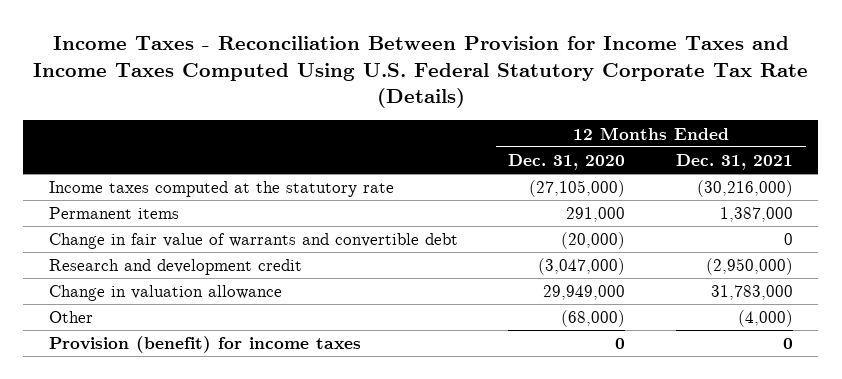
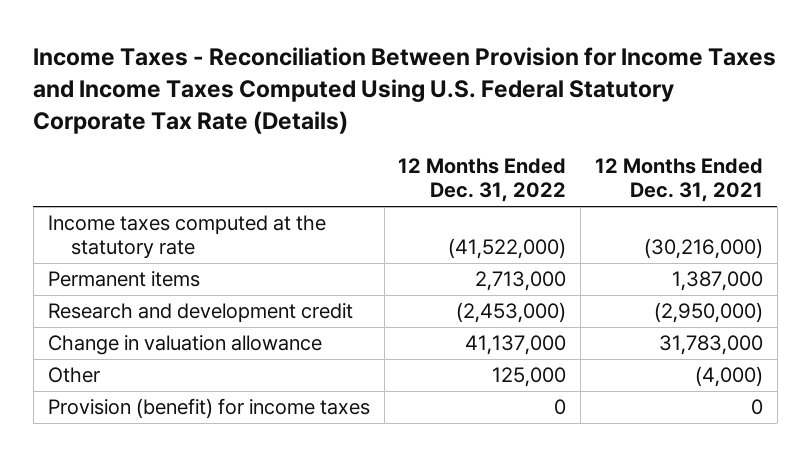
- | 12 Months Ended Dec. 31, 2020 | 12 Months Ended Dec. 31, 2021
+ | 12 Months Ended Dec. 31, 2022 | 12 Months Ended Dec. 31, 2021
- Change in fair value of warrants and convertible debt | (20,000) | 0

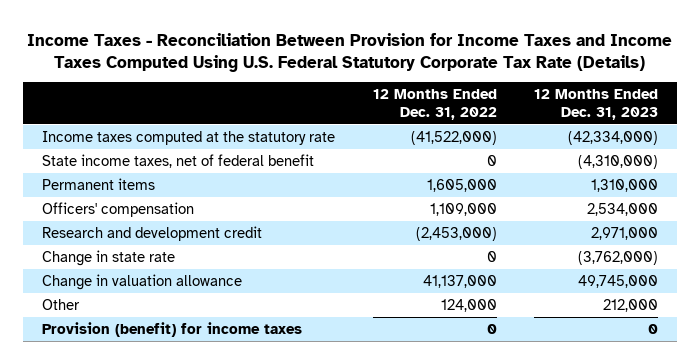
- | 12 Months Ended Dec. 31, 2022 | 12 Months Ended Dec. 31, 2021
+ | 12 Months Ended Dec. 31, 2022 | 12 Months Ended Dec. 31, 2023
- Permanent items | 2,713,000 | 1,387,000
+ State income taxes, net of federal benefit | 0 | (4,310,000)
+ Permanent items | 1,605,000 | 1,310,000
+ Officers' compensation | 1,109,000 | 2,534,000
+ Change in state rate | 0 | (3,762,000)
- Other | 125,000 | (4,000)
+ Other | 124,000 | 212,000

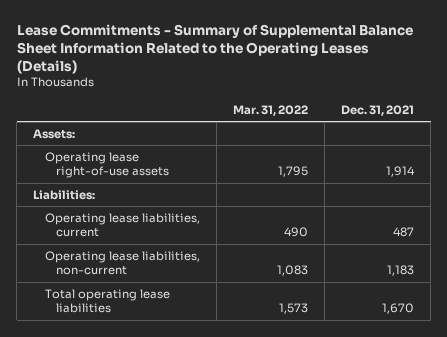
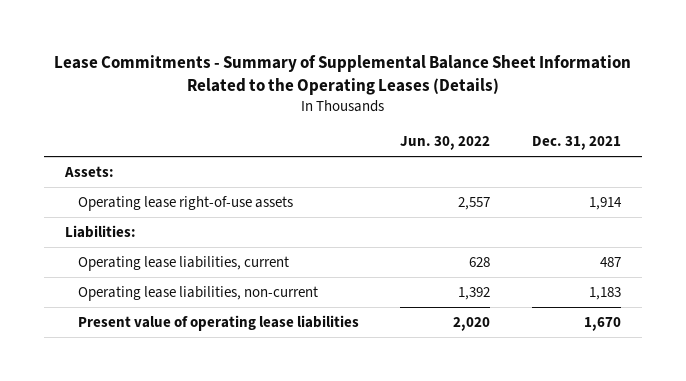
- | Mar. 31, 2022 | Dec. 31, 2021
+ | Jun. 30, 2022 | Dec. 31, 2021
- Total operating lease liabilities | 1,573 | 1,670
+ Present value of operating lease liabilities | 2,020 | 1,670

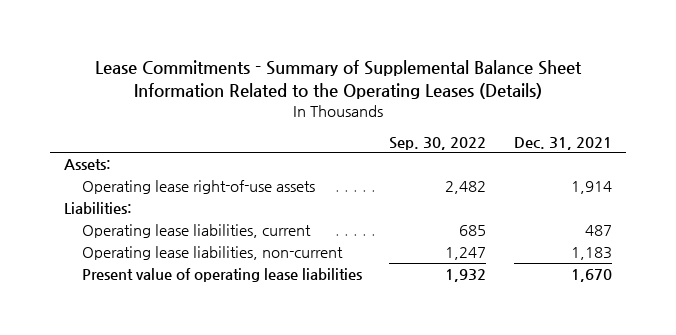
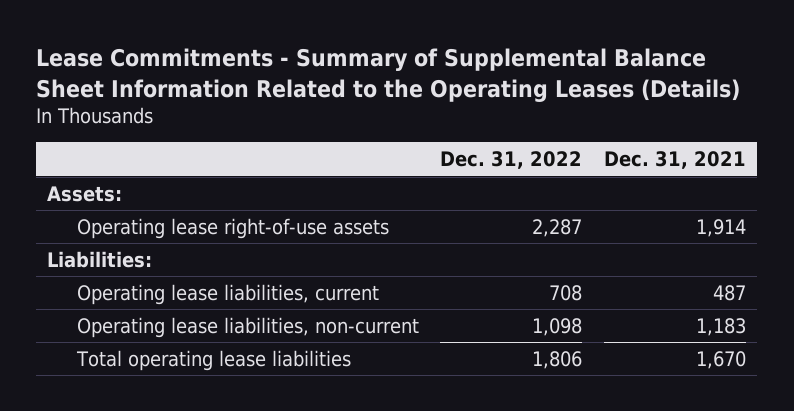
- | Sep. 30, 2022 | Dec. 31, 2021
+ | Dec. 31, 2022 | Dec. 31, 2021
- Present value of operating lease liabilities | 1,932 | 1,670
+ Total operating lease liabilities | 1,806 | 1,670

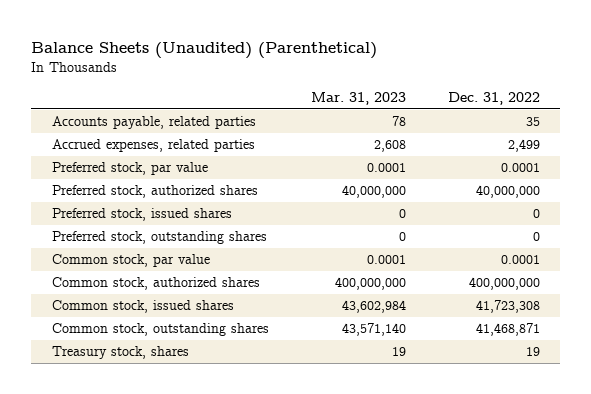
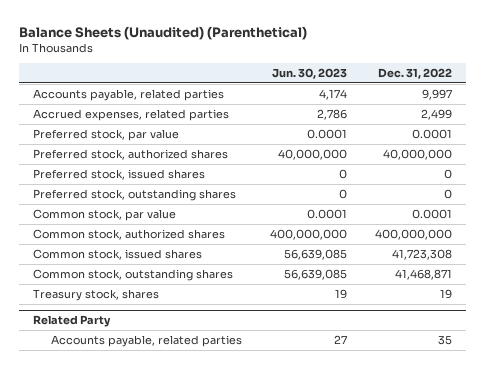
- | Mar. 31, 2023 | Dec. 31, 2022
+ | Jun. 30, 2023 | Dec. 31, 2022
- Accounts payable, related parties | 78 | 35
+ Accounts payable, related parties | 4,174 | 9,997
+ Related Party
+ Accounts payable, related parties | 27 | 35

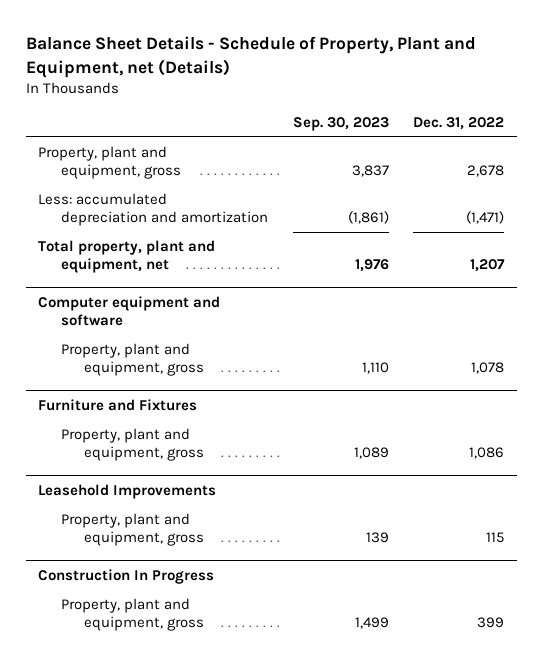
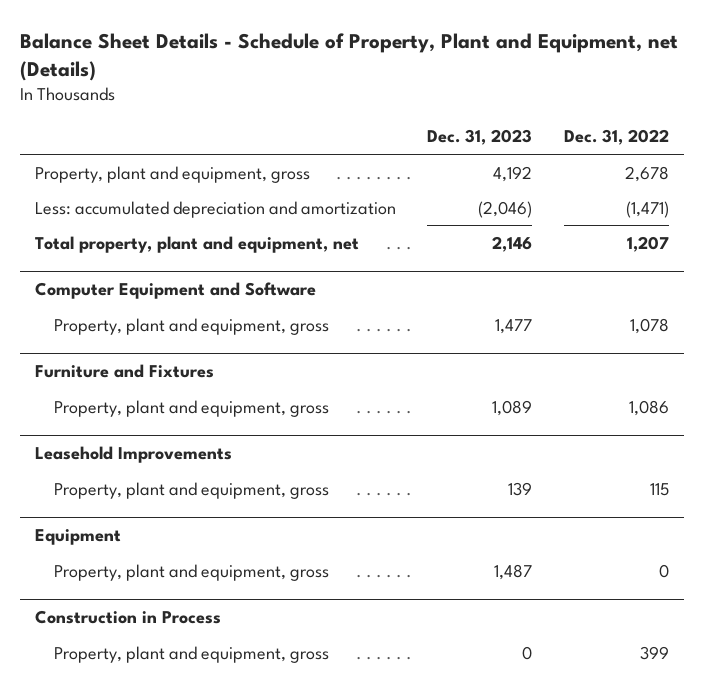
- | Sep. 30, 2023 | Dec. 31, 2022
+ | Dec. 31, 2023 | Dec. 31, 2022
- Computer equipment and software
+ Computer Equipment and Software
- Construction In Progress
+ Equipment
+ Property, plant and equipment, gross | 1,487 | 0
+ Construction in Process

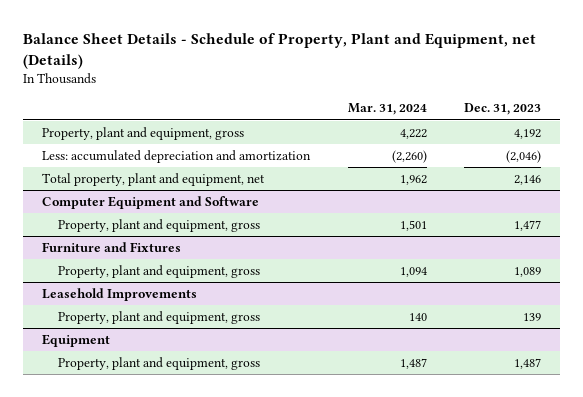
- | Dec. 31, 2023 | Dec. 31, 2022
+ | Mar. 31, 2024 | Dec. 31, 2023
- Construction in Process
- Property, plant and equipment, gross | 0 | 399

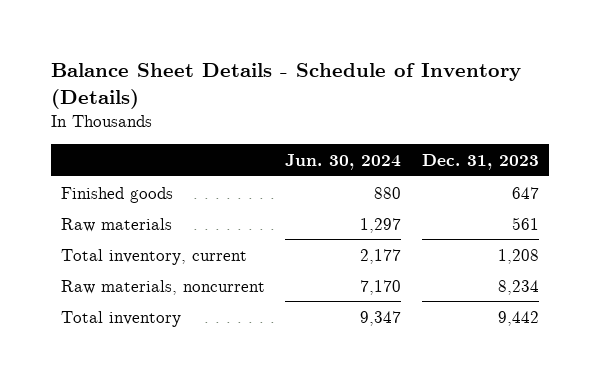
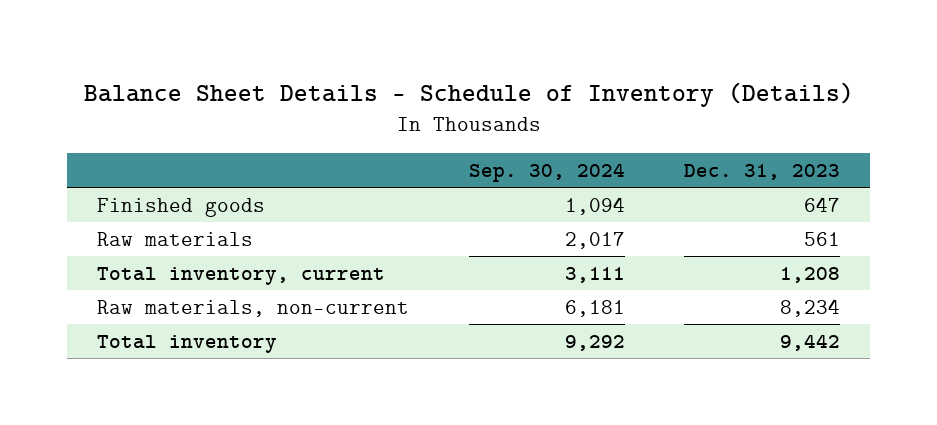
- | Jun. 30, 2024 | Dec. 31, 2023
+ | Sep. 30, 2024 | Dec. 31, 2023
- Raw materials, noncurrent | 7,170 | 8,234
+ Raw materials, non-current | 6,181 | 8,234

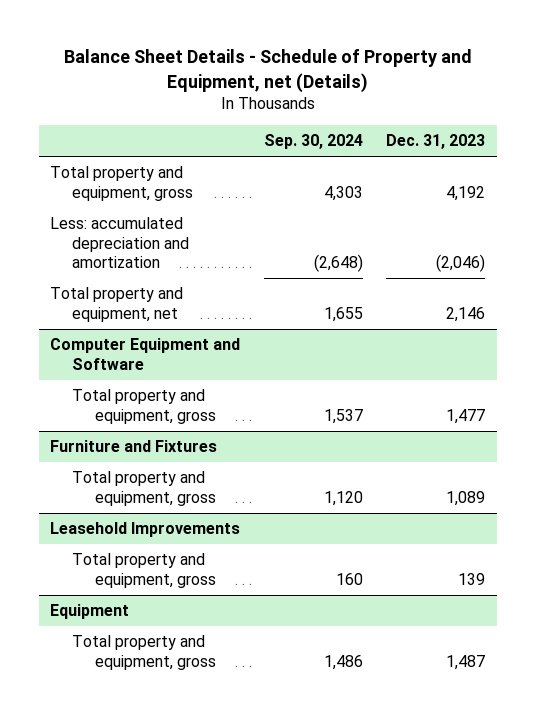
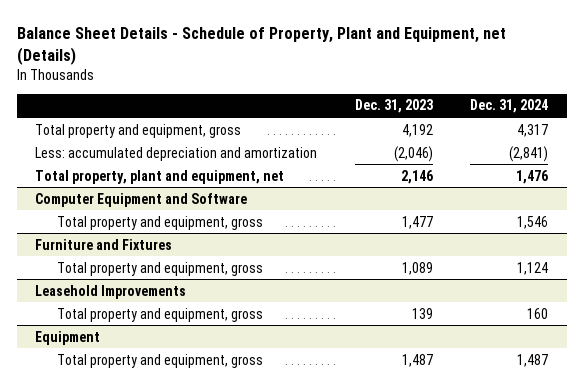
- Balance Sheet Details - Schedule of Property and Equipment, net (Details)
+ Balance Sheet Details - Schedule of Property, Plant and Equipment, net (Details)
- | Sep. 30, 2024 | Dec. 31, 2023
+ | Dec. 31, 2023 | Dec. 31, 2024
- Total property and equipment, net | 1,655 | 2,146
+ Total property, plant and equipment, net | 2,146 | 1,476

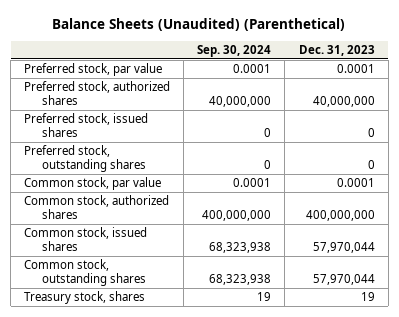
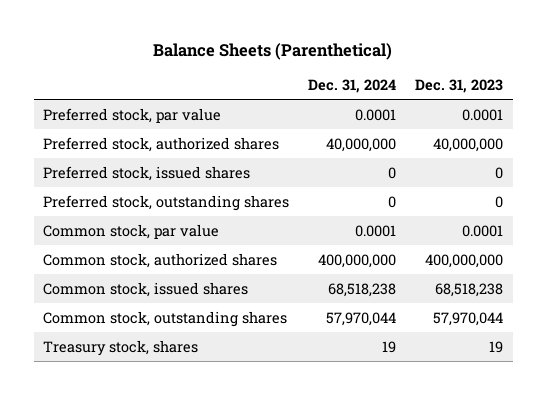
- Balance Sheets (Unaudited) (Parenthetical)
+ Balance Sheets (Parenthetical)
- | Sep. 30, 2024 | Dec. 31, 2023
+ | Dec. 31, 2024 | Dec. 31, 2023
- Common stock, issued shares | 68,323,938 | 57,970,044
+ Common stock, issued shares | 68,518,238 | 68,518,238

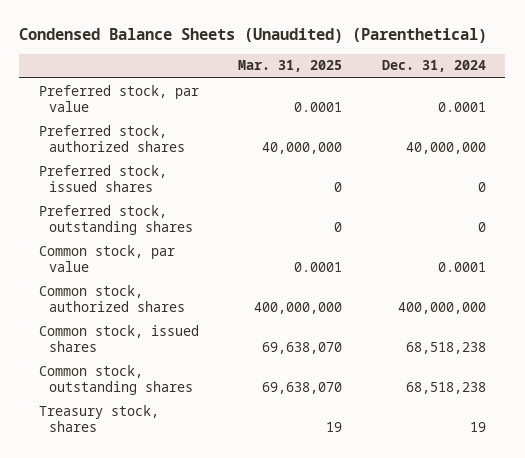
- Balance Sheets (Parenthetical)
+ Condensed Balance Sheets (Unaudited) (Parenthetical)
- | Dec. 31, 2024 | Dec. 31, 2023
+ | Mar. 31, 2025 | Dec. 31, 2024
- Common stock, outstanding shares | 57,970,044 | 57,970,044
+ Common stock, outstanding shares | 69,638,070 | 68,518,238

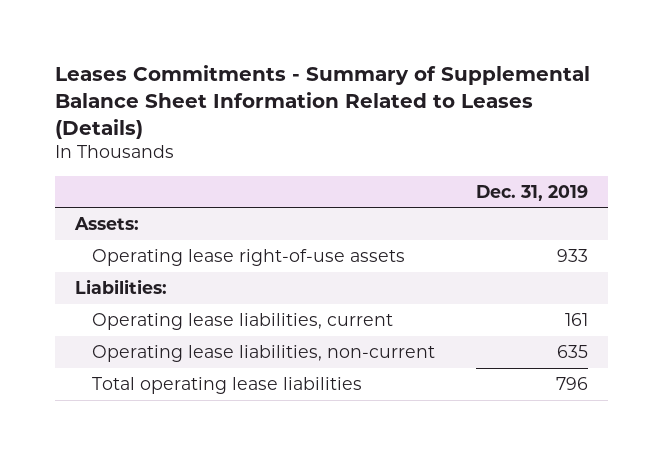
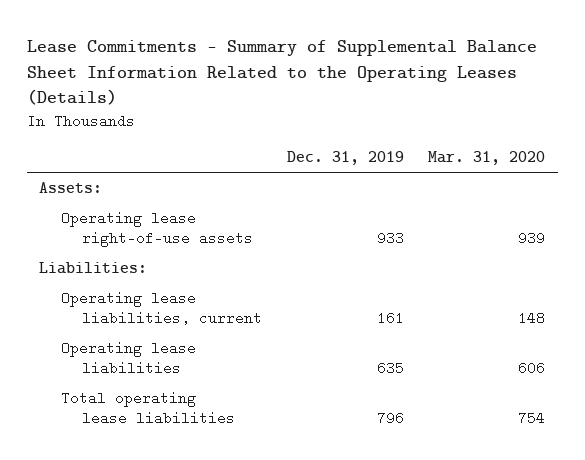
- Leases Commitments - Summary of Supplemental Balance Sheet Information Related to Leases (Details)
+ Lease Commitments - Summary of Supplemental Balance Sheet Information Related to the Operating Leases (Details)
- | Dec. 31, 2019
+ | Dec. 31, 2019 | Mar. 31, 2020
- Operating lease liabilities, non-current | 635
+ Operating lease liabilities | 635 | 606

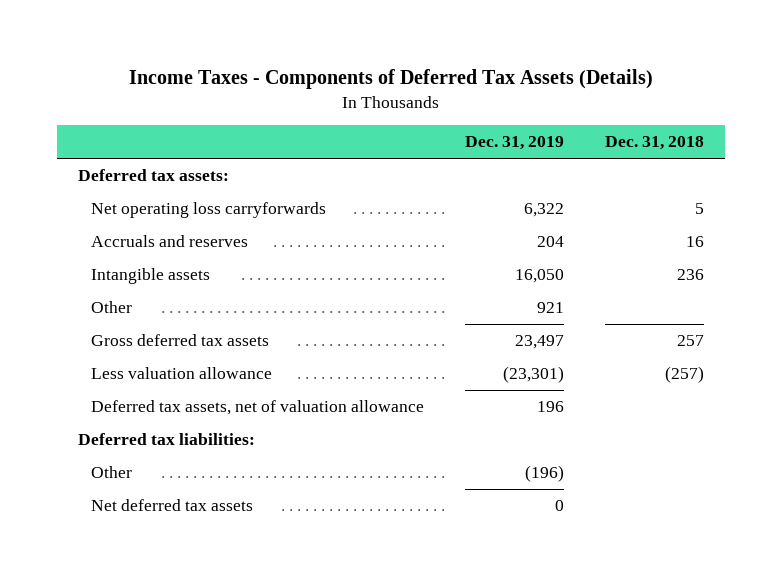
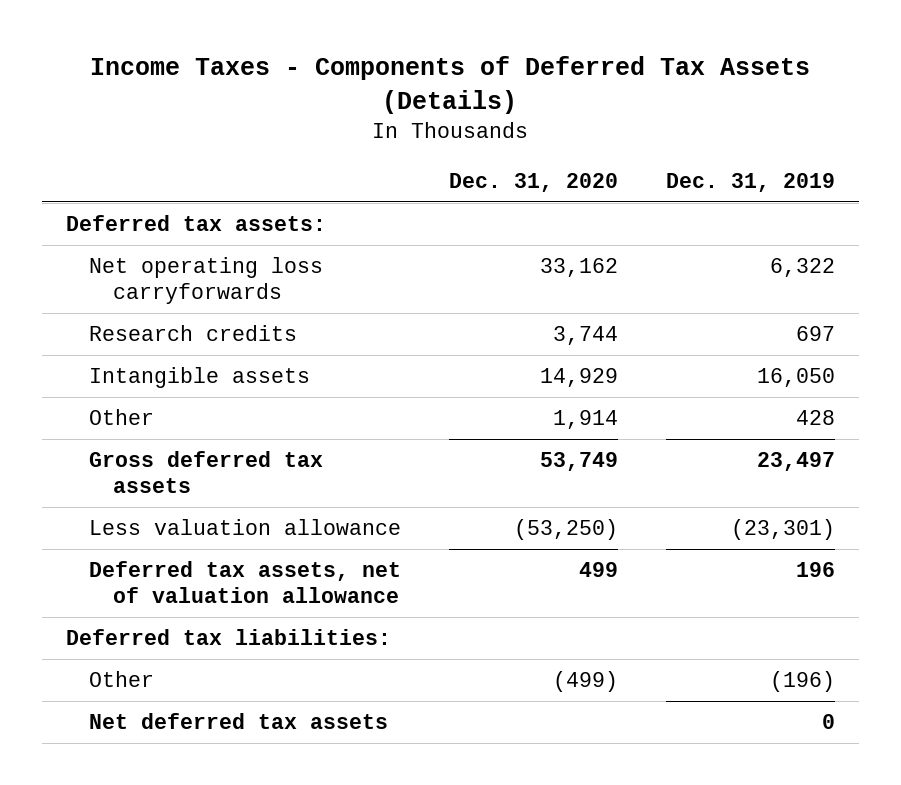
- | Dec. 31, 2019 | Dec. 31, 2018
+ | Dec. 31, 2020 | Dec. 31, 2019
- Accruals and reserves | 204 | 16
+ Research credits | 3,744 | 697
- Other | 921 |
+ Other | 1,914 | 428

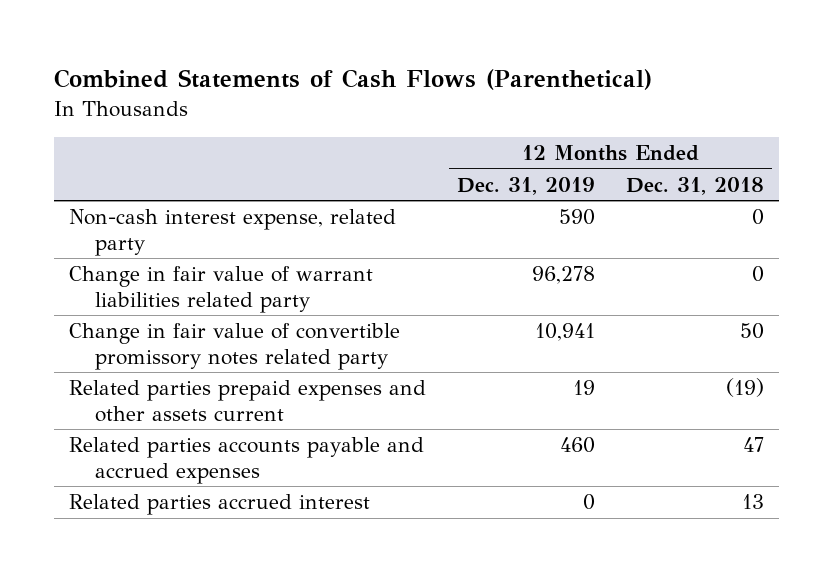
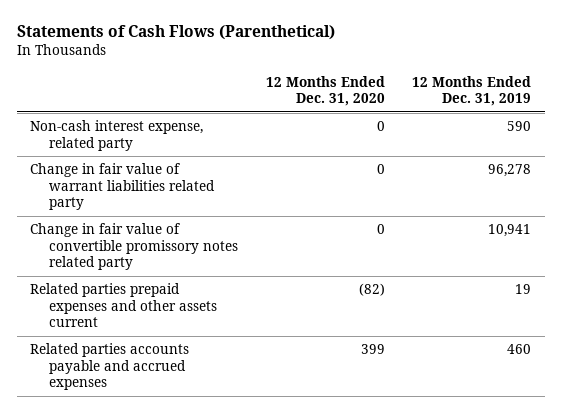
- Combined Statements of Cash Flows (Parenthetical)
+ Statements of Cash Flows (Parenthetical)
- | 12 Months Ended Dec. 31, 2019 | 12 Months Ended Dec. 31, 2018
+ | 12 Months Ended Dec. 31, 2020 | 12 Months Ended Dec. 31, 2019
- Related parties accrued interest | 0 | 13

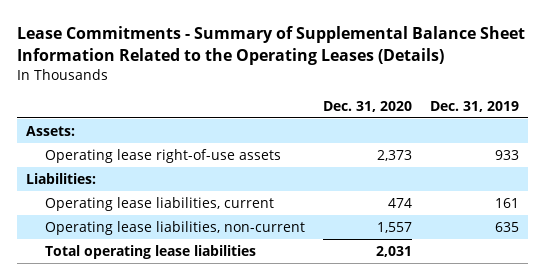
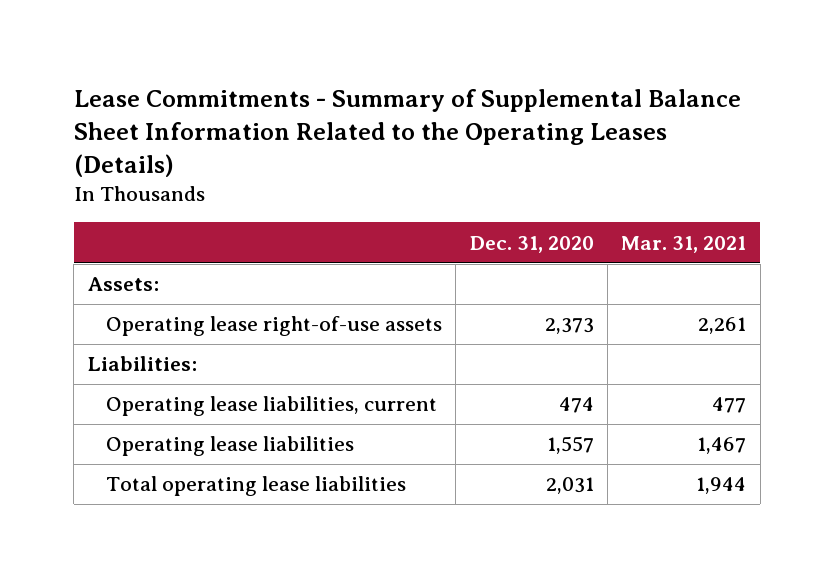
- | Dec. 31, 2020 | Dec. 31, 2019
+ | Dec. 31, 2020 | Mar. 31, 2021
- Operating lease liabilities, non-current | 1,557 | 635
+ Operating lease liabilities | 1,557 | 1,467

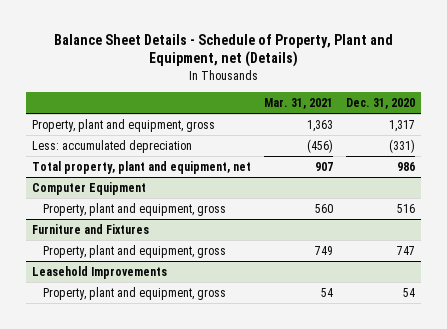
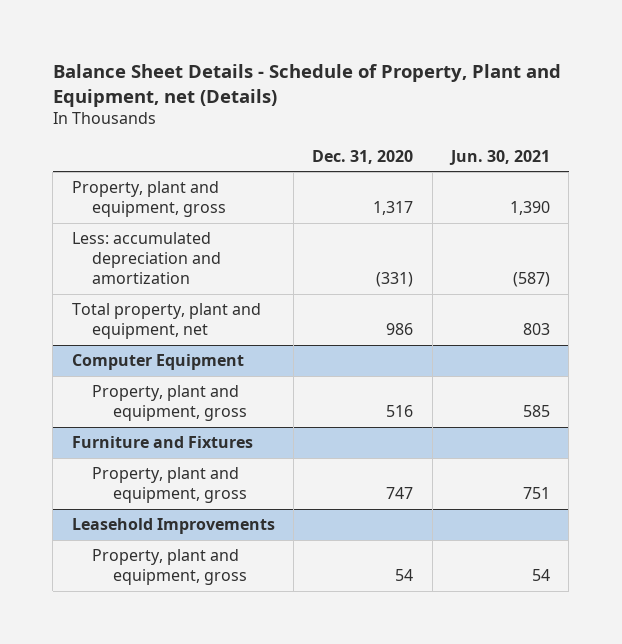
- | Mar. 31, 2021 | Dec. 31, 2020
+ | Dec. 31, 2020 | Jun. 30, 2021
- Less: accumulated depreciation | (456) | (331)
+ Less: accumulated depreciation and amortization | (331) | (587)

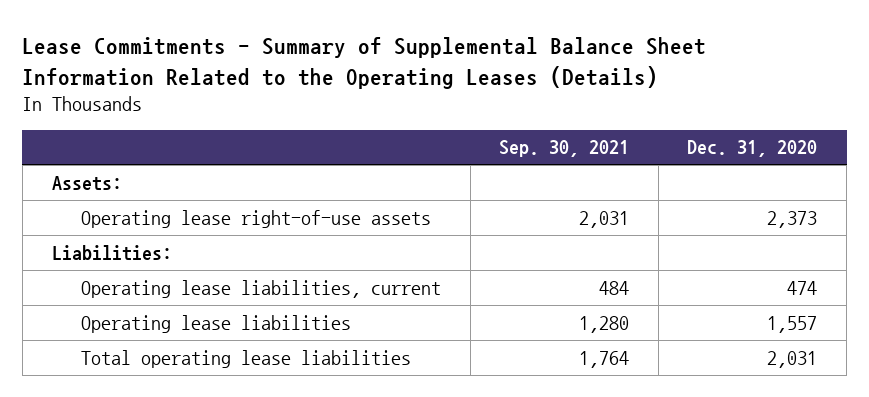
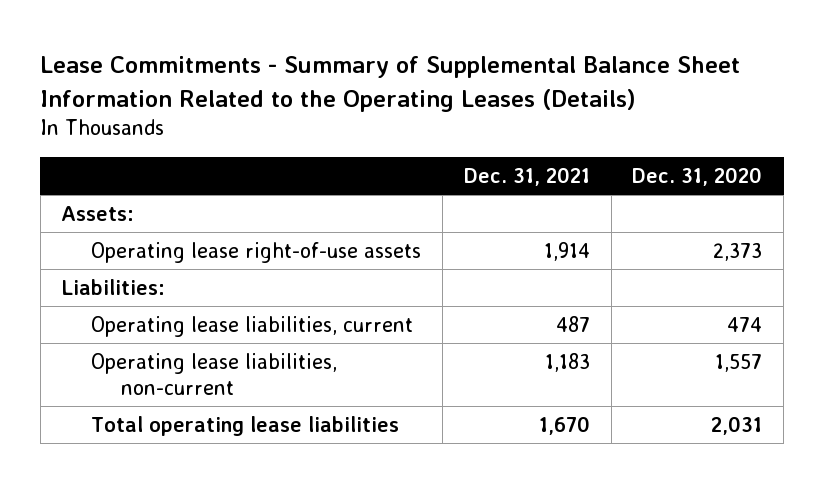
- | Sep. 30, 2021 | Dec. 31, 2020
+ | Dec. 31, 2021 | Dec. 31, 2020
- Operating lease liabilities | 1,280 | 1,557
+ Operating lease liabilities, non-current | 1,183 | 1,557

